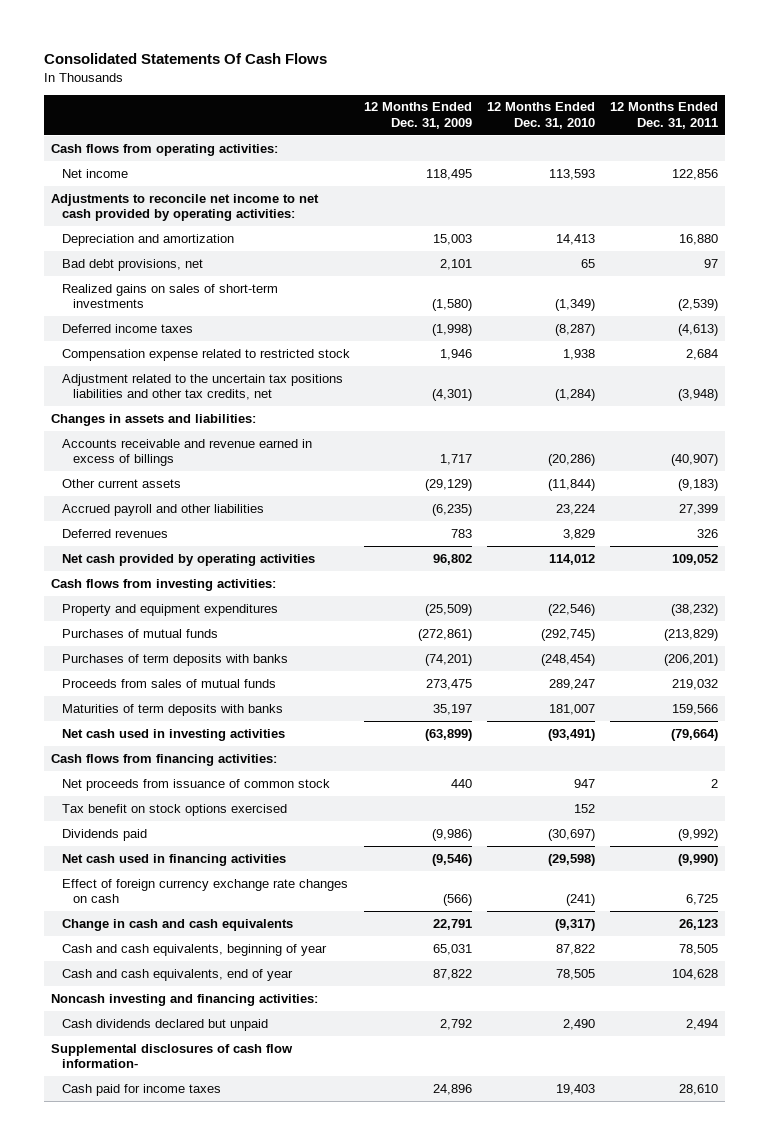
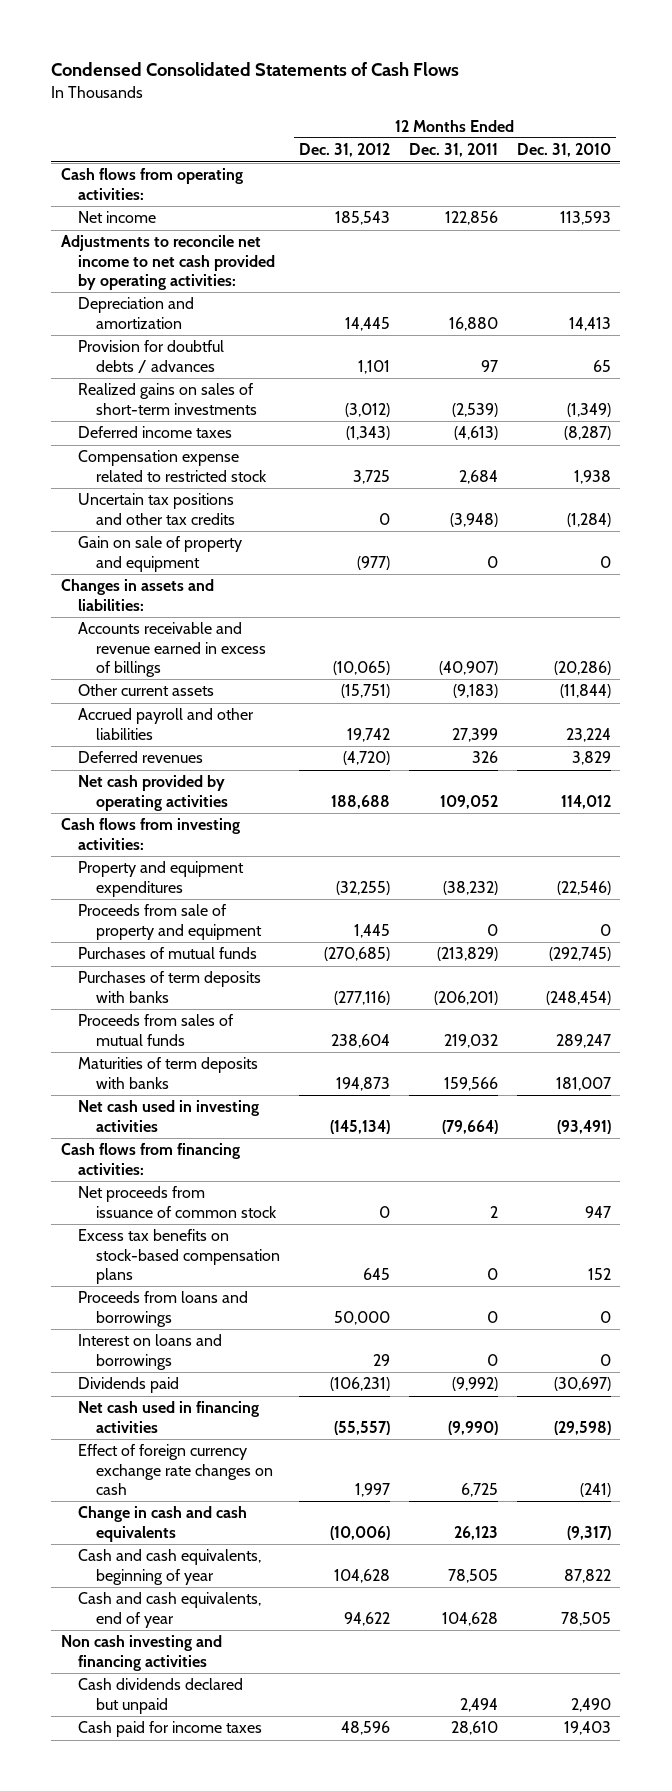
- Consolidated Statements Of Cash Flows
+ Condensed Consolidated Statements of Cash Flows
- | 12 Months Ended Dec. 31, 2009 | 12 Months Ended Dec. 31, 2010 | 12 Months Ended Dec. 31, 2011
+ | 12 Months Ended Dec. 31, 2012 | 12 Months Ended Dec. 31, 2011 | 12 Months Ended Dec. 31, 2010
- Bad debt provisions, net | 2,101 | 65 | 97
+ Provision for doubtful debts / advances | 1,101 | 97 | 65
- Adjustment related to the uncertain tax positions liabilities and other tax credits, net | (4,301) | (1,284) | (3,948)
+ Uncertain tax positions and other tax credits | 0 | (3,948) | (1,284)
+ Gain on sale of property and equipment | (977) | 0 | 0
+ Proceeds from sale of property and equipment | 1,445 | 0 | 0
- Tax benefit on stock options exercised | | 152 |
+ Excess tax benefits on stock-based compensation plans | 645 | 0 | 152
+ Proceeds from loans and borrowings | 50,000 | 0 | 0
+ Interest on loans and borrowings | 29 | 0 | 0
- Noncash investing and financing activities:
+ Non cash investing and financing activities
- Supplemental disclosures of cash flow information-

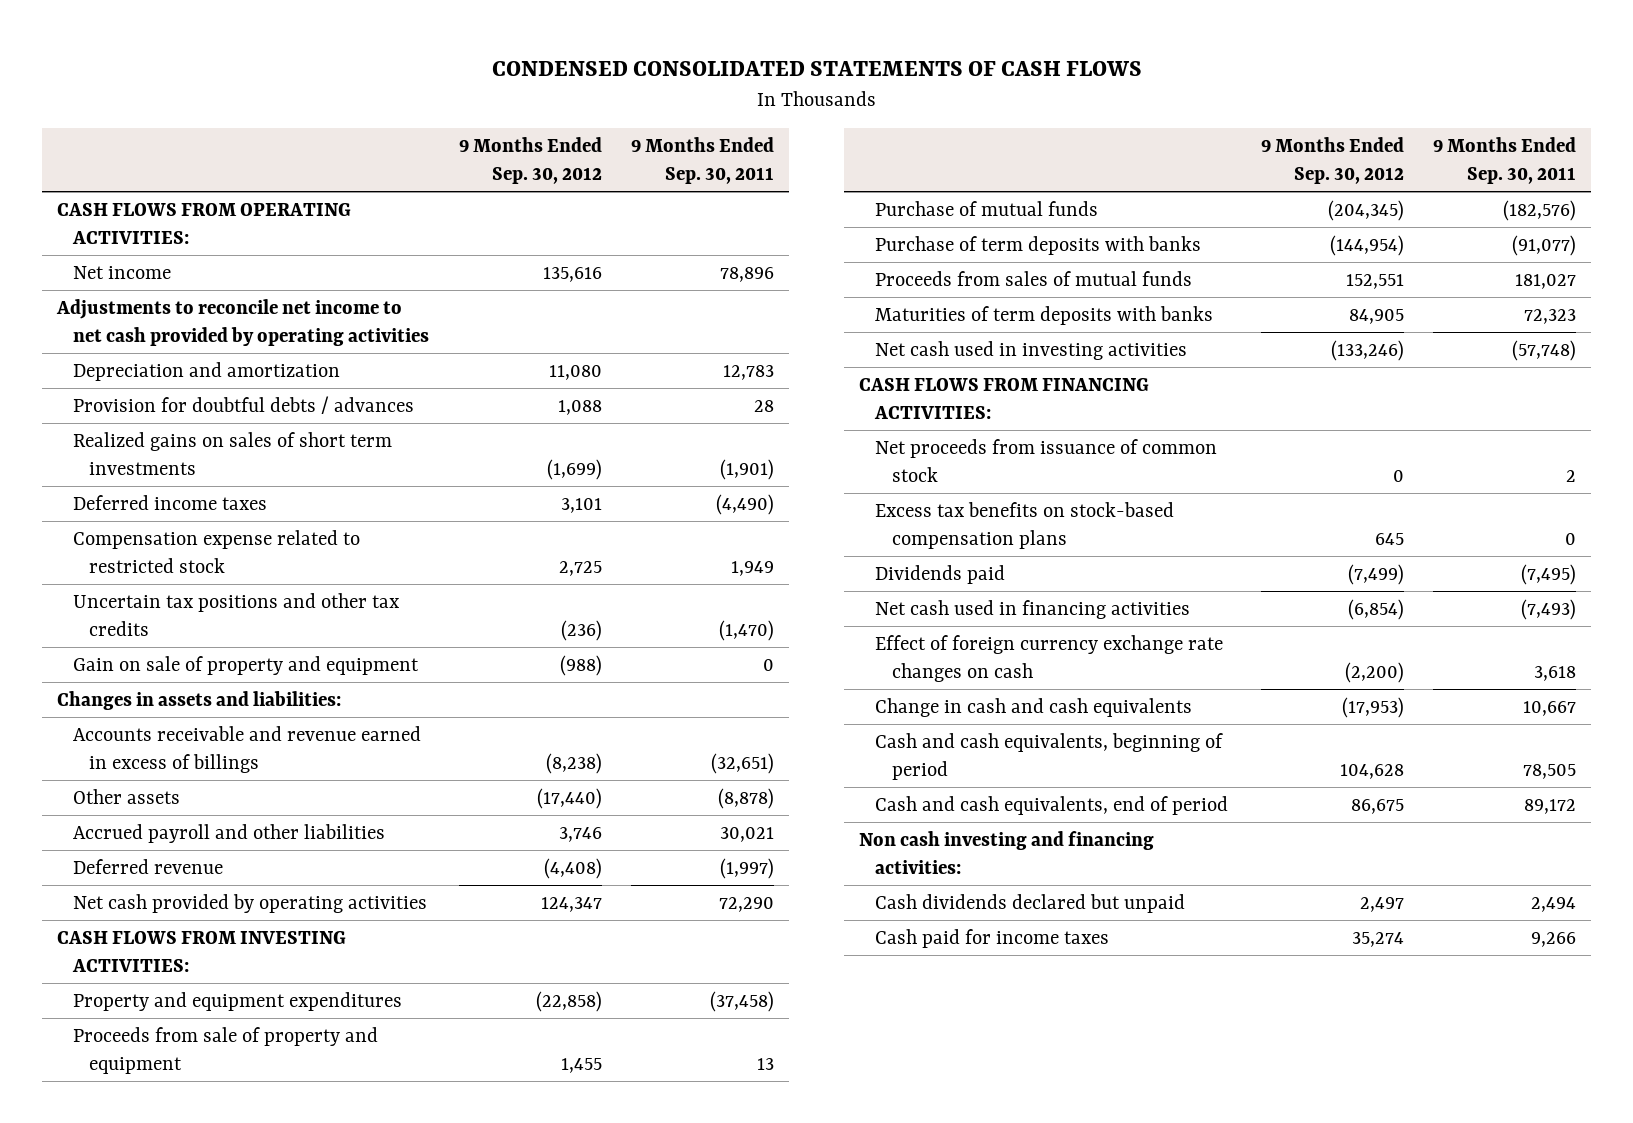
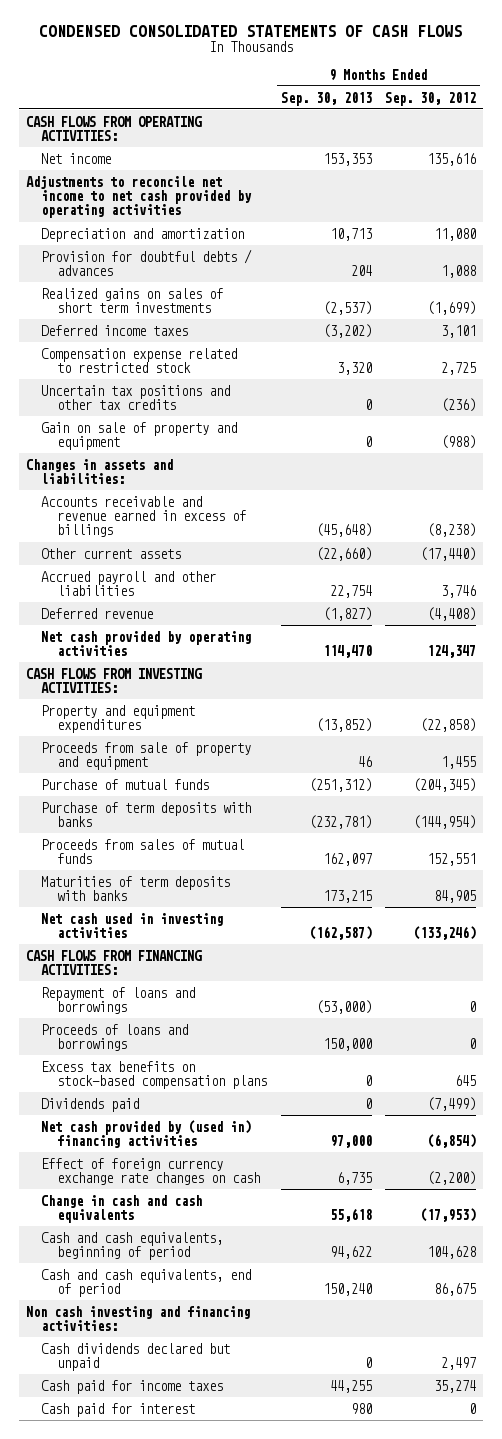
- | 9 Months Ended Sep. 30, 2012 | 9 Months Ended Sep. 30, 2011
+ | 9 Months Ended Sep. 30, 2013 | 9 Months Ended Sep. 30, 2012
- Other assets | (17,440) | (8,878)
+ Other current assets | (22,660) | (17,440)
- Net proceeds from issuance of common stock | 0 | 2
+ Repayment of loans and borrowings | (53,000) | 0
+ Proceeds of loans and borrowings | 150,000 | 0
- Net cash used in financing activities | (6,854) | (7,493)
+ Net cash provided by (used in) financing activities | 97,000 | (6,854)
+ Cash paid for interest | 980 | 0

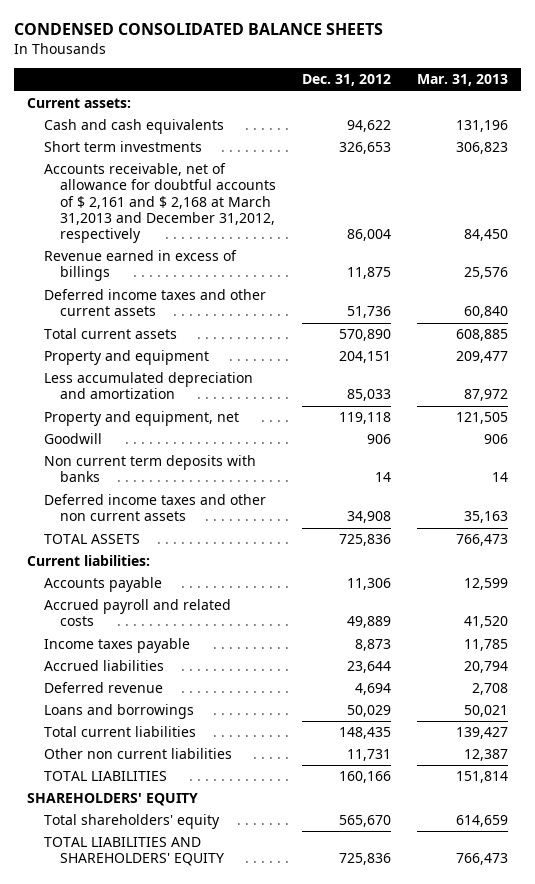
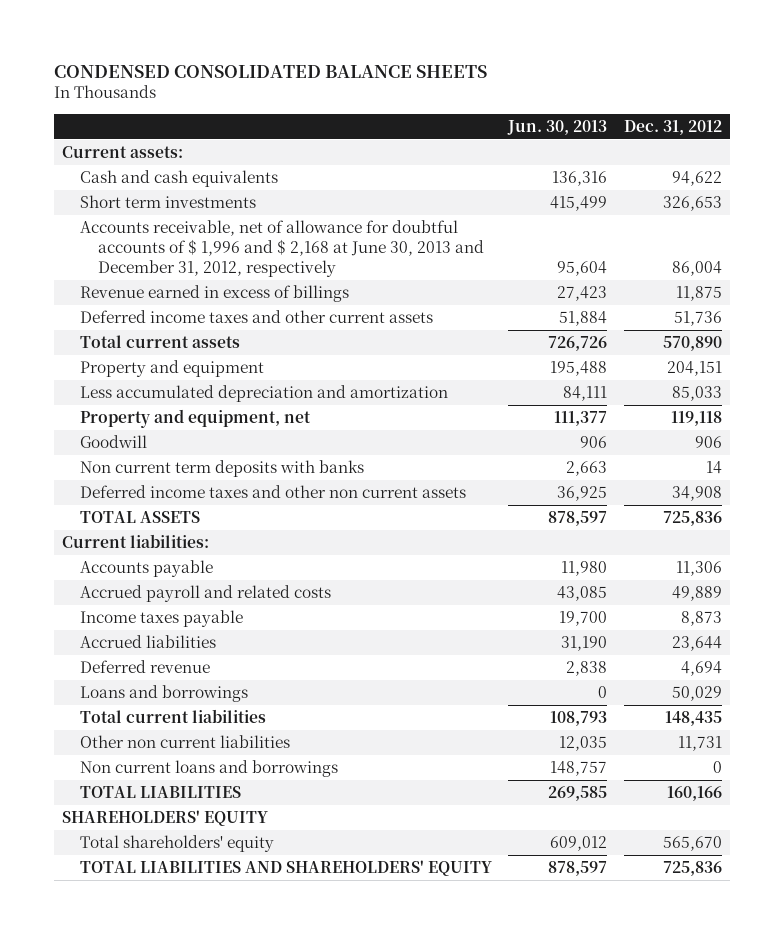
- | Dec. 31, 2012 | Mar. 31, 2013
+ | Jun. 30, 2013 | Dec. 31, 2012
- Accounts receivable, net of allowance for doubtful accounts of $ 2,161 and $ 2,168 at March 31,2013 and December 31,2012, respectively | 86,004 | 84,450
+ Accounts receivable, net of allowance for doubtful accounts of $ 1,996 and $ 2,168 at June 30, 2013 and December 31, 2012, respectively | 95,604 | 86,004
+ Non current loans and borrowings | 148,757 | 0

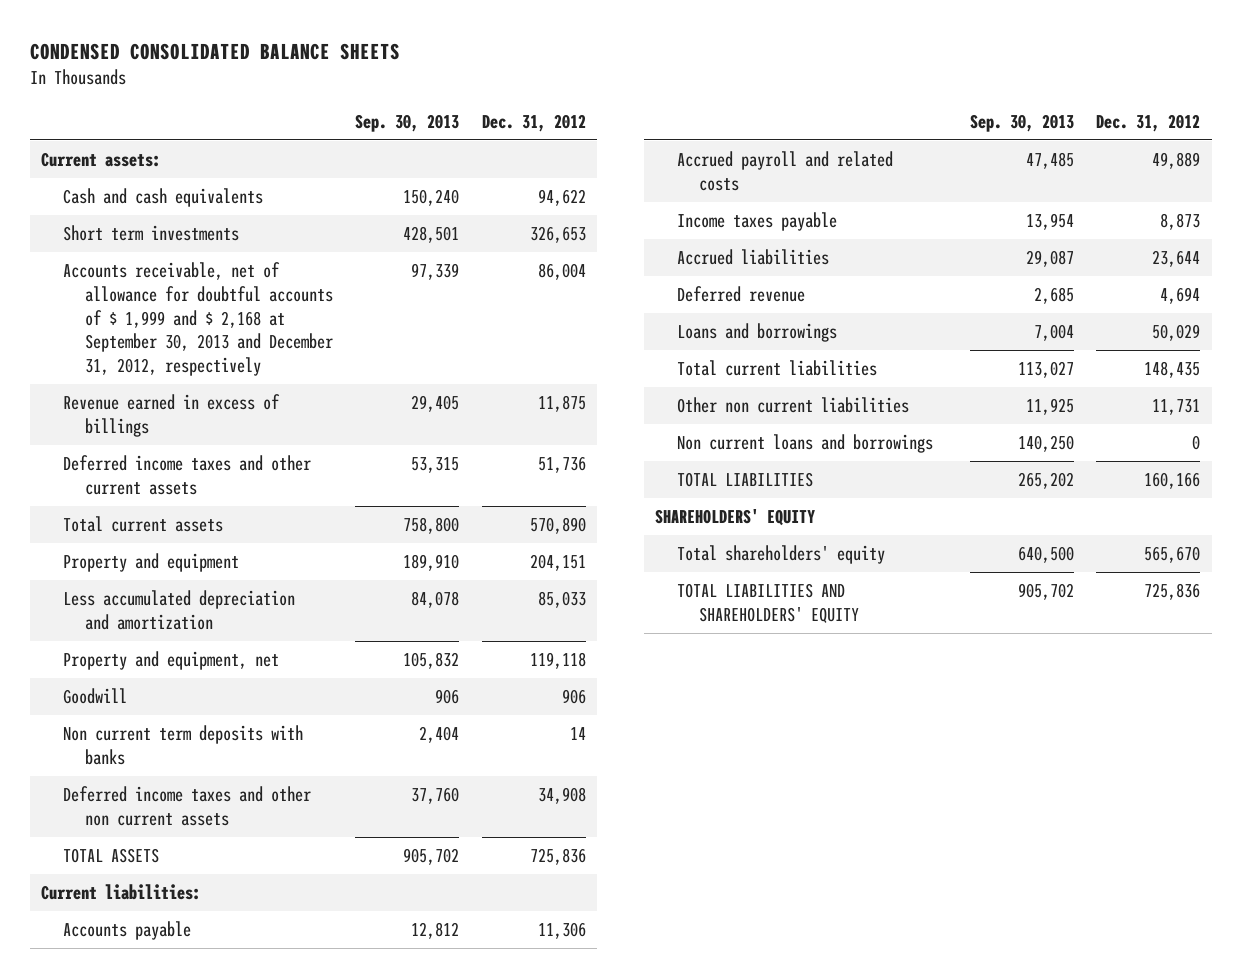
- | Jun. 30, 2013 | Dec. 31, 2012
+ | Sep. 30, 2013 | Dec. 31, 2012
- Accounts receivable, net of allowance for doubtful accounts of $ 1,996 and $ 2,168 at June 30, 2013 and December 31, 2012, respectively | 95,604 | 86,004
+ Accounts receivable, net of allowance for doubtful accounts of $ 1,999 and $ 2,168 at September 30, 2013 and December 31, 2012, respectively | 97,339 | 86,004

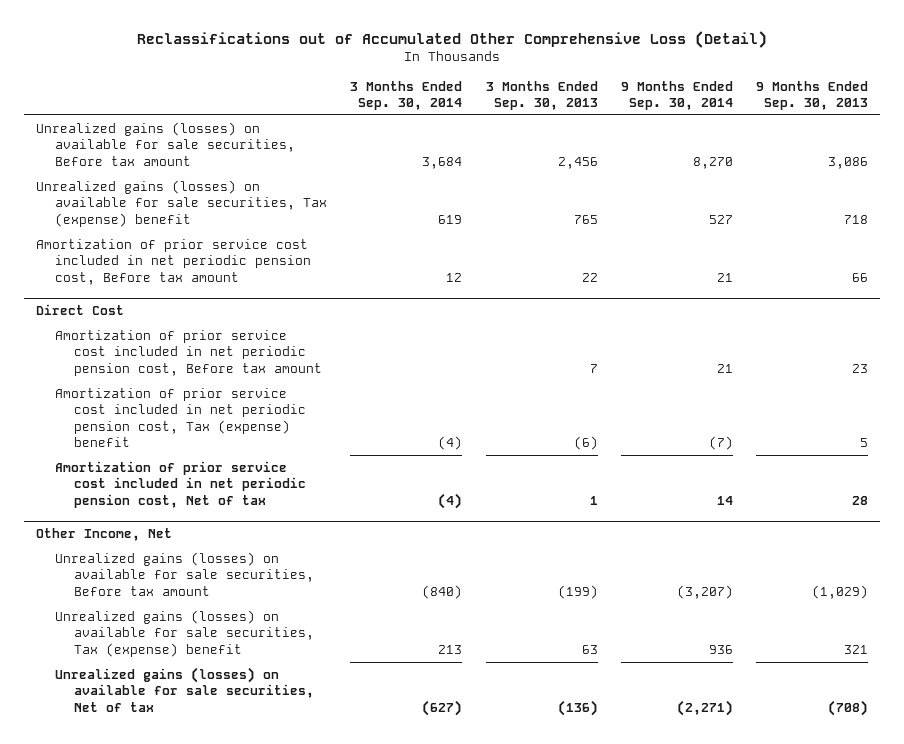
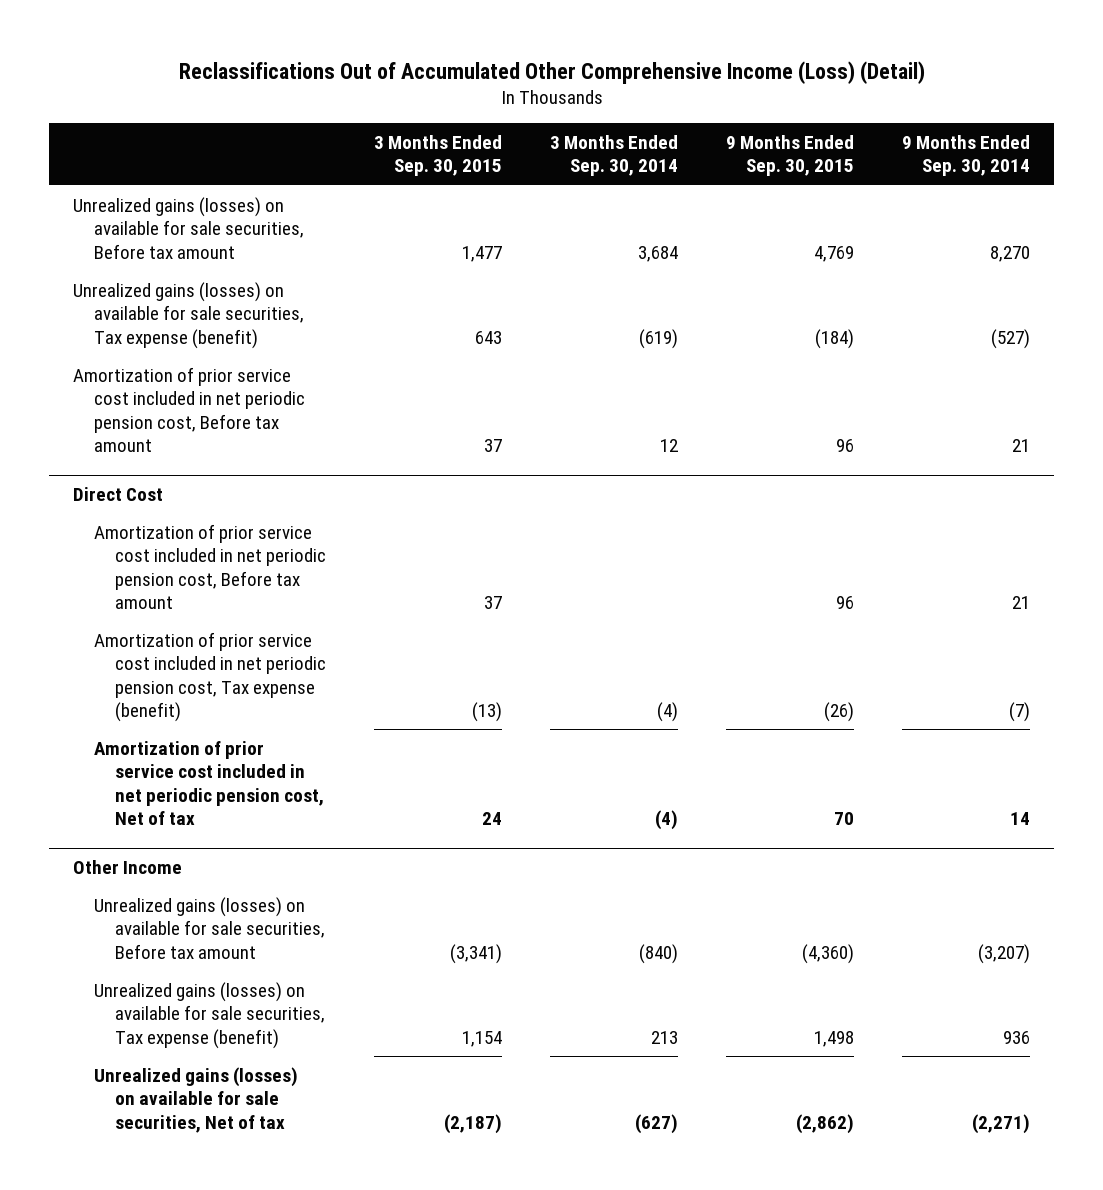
- Reclassifications out of Accumulated Other Comprehensive Loss (Detail)
+ Reclassifications Out of Accumulated Other Comprehensive Income (Loss) (Detail)
- | 3 Months Ended Sep. 30, 2014 | 3 Months Ended Sep. 30, 2013 | 9 Months Ended Sep. 30, 2014 | 9 Months Ended Sep. 30, 2013
+ | 3 Months Ended Sep. 30, 2015 | 3 Months Ended Sep. 30, 2014 | 9 Months Ended Sep. 30, 2015 | 9 Months Ended Sep. 30, 2014
- Unrealized gains (losses) on available for sale securities, Tax (expense) benefit | 619 | 765 | 527 | 718
+ Unrealized gains (losses) on available for sale securities, Tax expense (benefit) | 643 | (619) | (184) | (527)
@ Direct Cost
- Amortization of prior service cost included in net periodic pension cost, Tax (expense) benefit | (4) | (6) | (7) | 5
+ Amortization of prior service cost included in net periodic pension cost, Tax expense (benefit) | (13) | (4) | (26) | (7)
- Other Income, Net
+ Other Income
- Unrealized gains (losses) on available for sale securities, Tax (expense) benefit | 213 | 63 | 936 | 321
+ Unrealized gains (losses) on available for sale securities, Tax expense (benefit) | 1,154 | 213 | 1,498 | 936

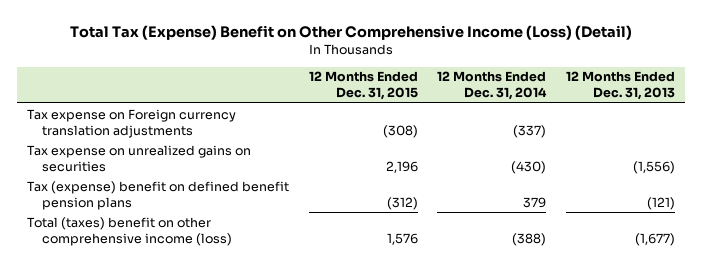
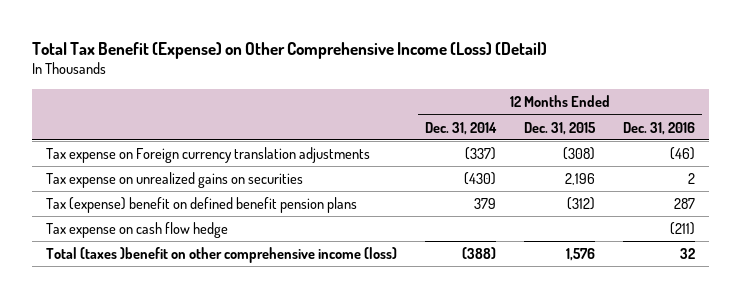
- Total Tax (Expense) Benefit on Other Comprehensive Income (Loss) (Detail)
+ Total Tax Benefit (Expense) on Other Comprehensive Income (Loss) (Detail)
- | 12 Months Ended Dec. 31, 2015 | 12 Months Ended Dec. 31, 2014 | 12 Months Ended Dec. 31, 2013
+ | 12 Months Ended Dec. 31, 2014 | 12 Months Ended Dec. 31, 2015 | 12 Months Ended Dec. 31, 2016
- Total (taxes) benefit on other comprehensive income (loss) | 1,576 | (388) | (1,677)
+ Tax expense on cash flow hedge | | | (211)
+ Total (taxes )benefit on other comprehensive income (loss) | (388) | 1,576 | 32

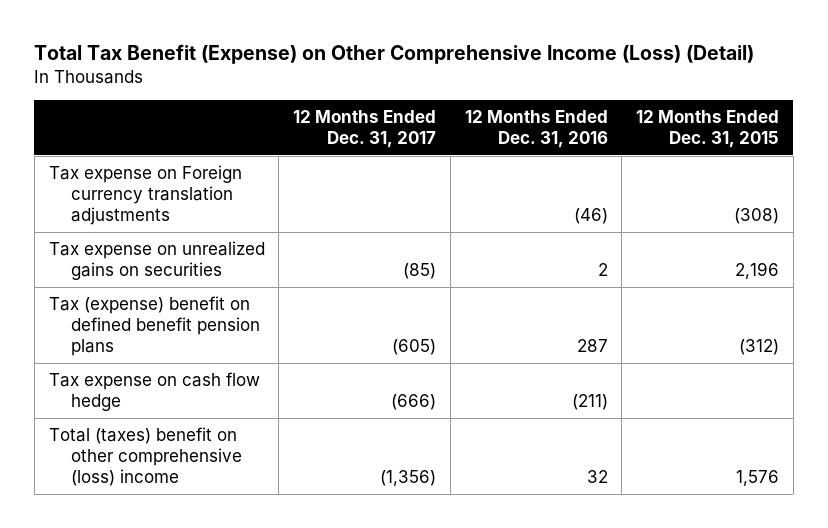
- | 12 Months Ended Dec. 31, 2014 | 12 Months Ended Dec. 31, 2015 | 12 Months Ended Dec. 31, 2016
+ | 12 Months Ended Dec. 31, 2017 | 12 Months Ended Dec. 31, 2016 | 12 Months Ended Dec. 31, 2015
- Total (taxes )benefit on other comprehensive income (loss) | (388) | 1,576 | 32
+ Total (taxes) benefit on other comprehensive (loss) income | (1,356) | 32 | 1,576

